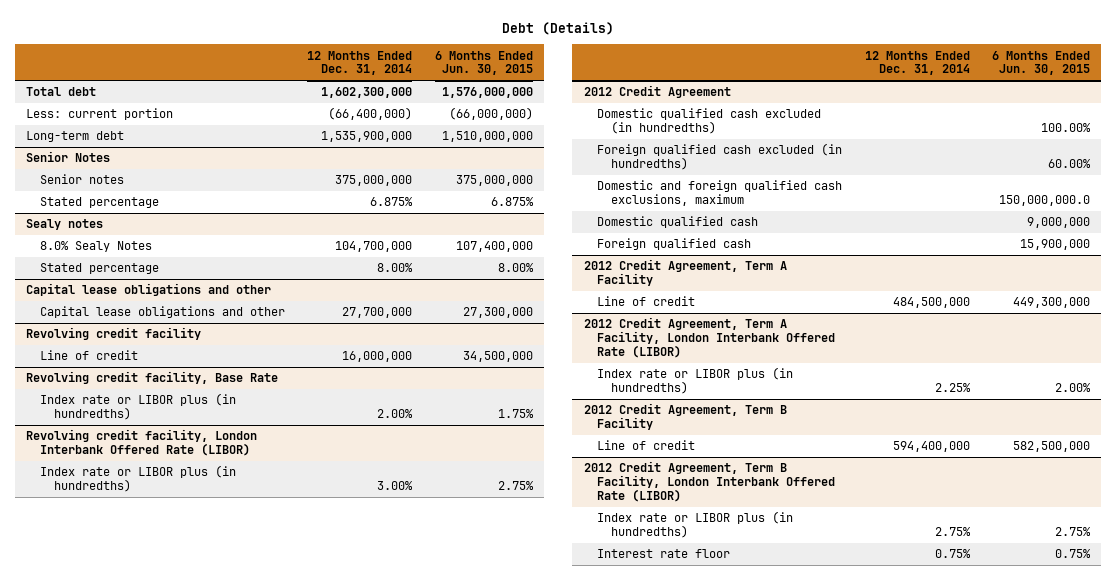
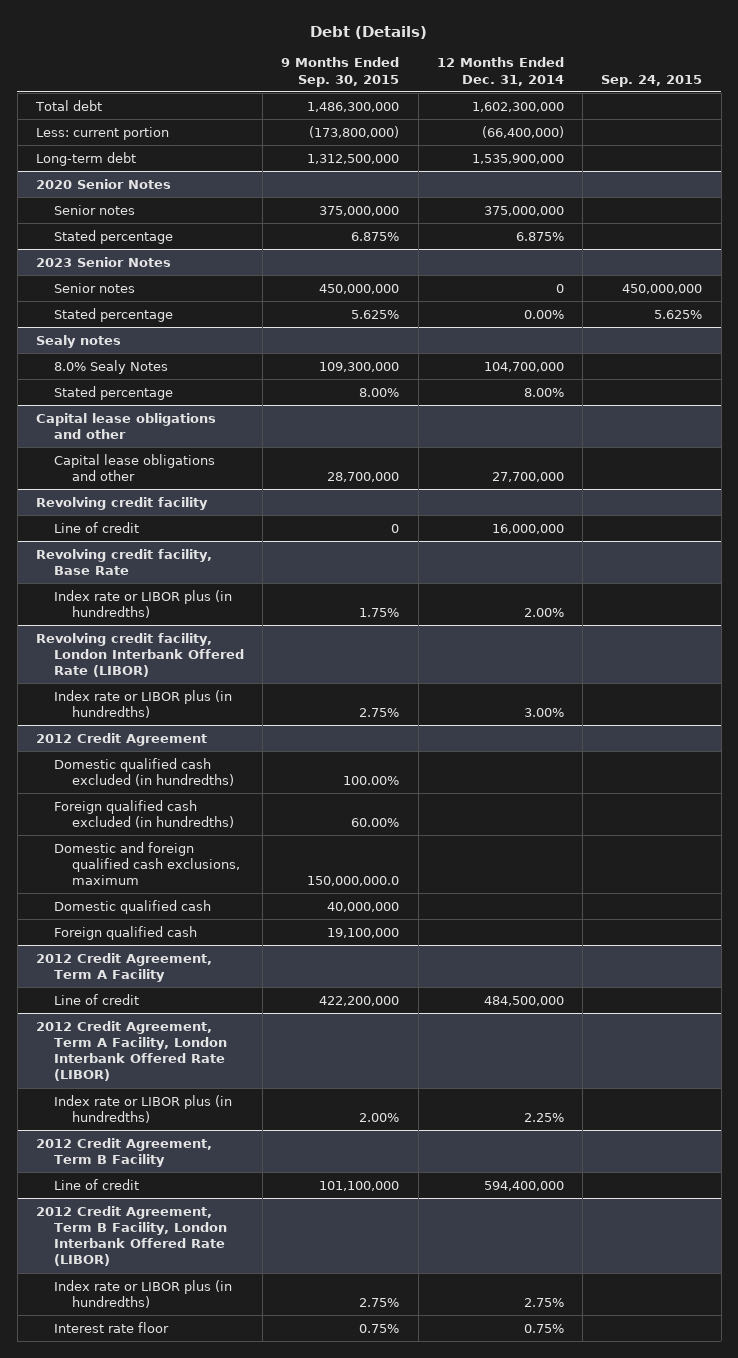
- | 12 Months Ended Dec. 31, 2014 | 6 Months Ended Jun. 30, 2015
+ | 9 Months Ended Sep. 30, 2015 | 12 Months Ended Dec. 31, 2014 | Sep. 24, 2015
- Senior Notes
+ 2020 Senior Notes
+ 2023 Senior Notes
+ Senior notes | 450,000,000 | 0 | 450,000,000
+ Stated percentage | 5.625% | 0.00% | 5.625%

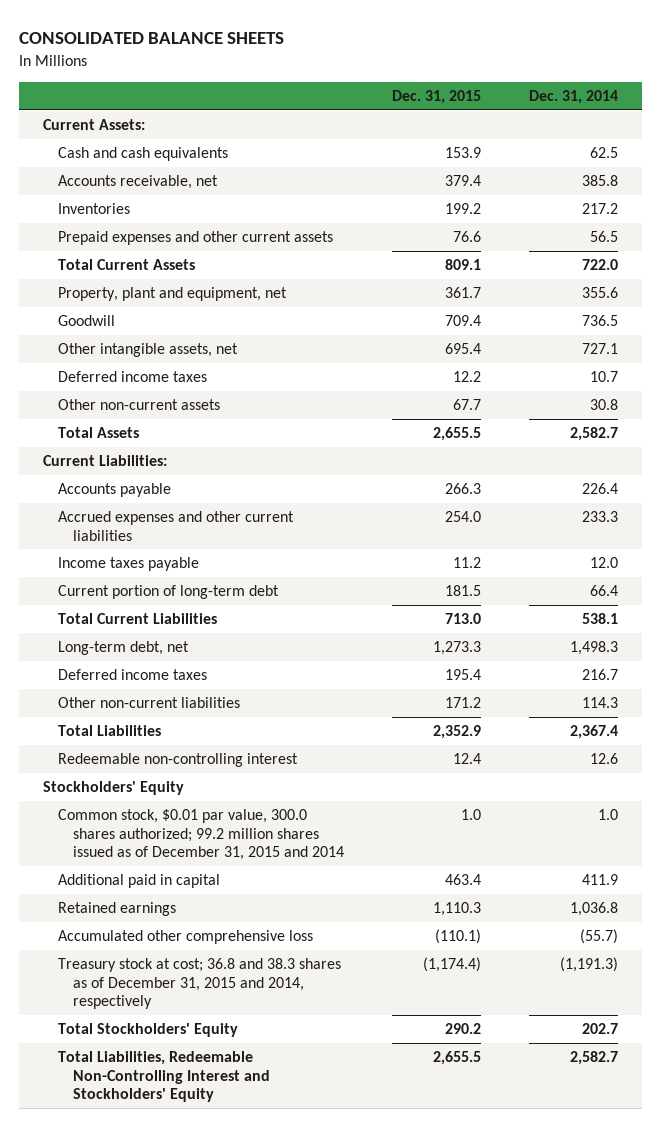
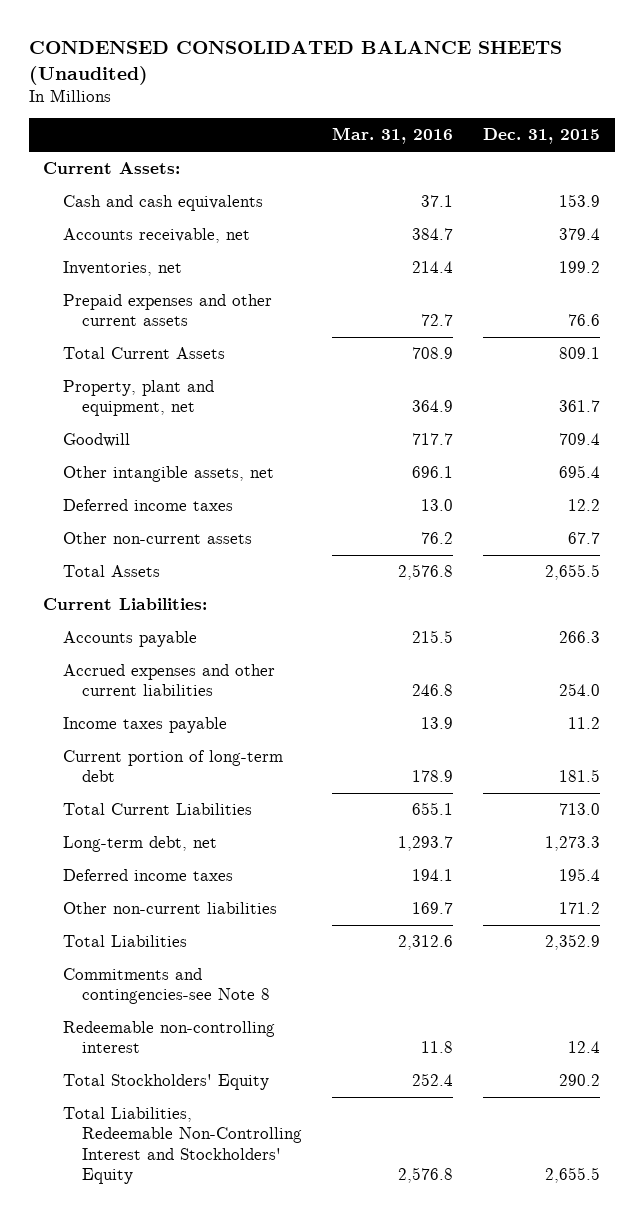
- CONSOLIDATED BALANCE SHEETS
+ CONDENSED CONSOLIDATED BALANCE SHEETS (Unaudited)
- | Dec. 31, 2015 | Dec. 31, 2014
+ | Mar. 31, 2016 | Dec. 31, 2015
- Inventories | 199.2 | 217.2
+ Inventories, net | 214.4 | 199.2
+ Commitments and contingencies-see Note 8
- Stockholders' Equity
- Common stock, $0.01 par value, 300.0 shares authorized; 99.2 million shares issued as of December 31, 2015 and 2014 | 1.0 | 1.0
- Additional paid in capital | 463.4 | 411.9
- Retained earnings | 1,110.3 | 1,036.8
- Accumulated other comprehensive loss | (110.1) | (55.7)
- Treasury stock at cost; 36.8 and 38.3 shares as of December 31, 2015 and 2014, respectively | (1,174.4) | (1,191.3)

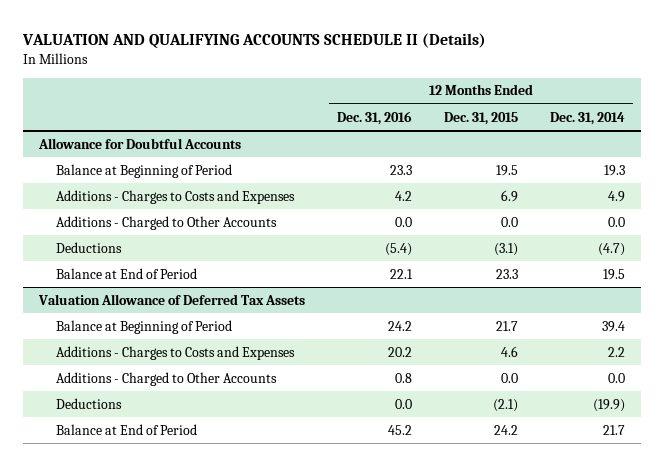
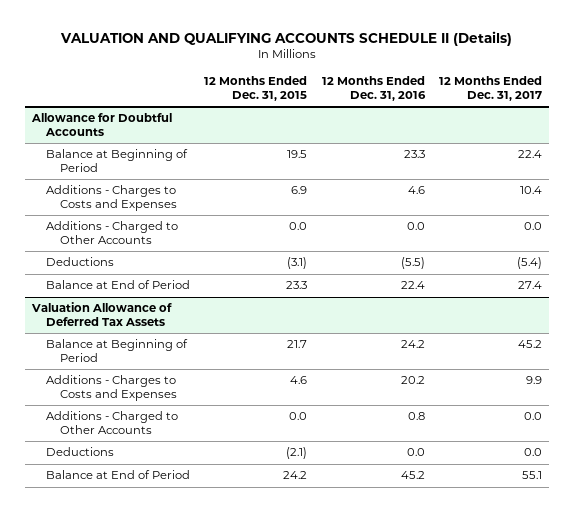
- | 12 Months Ended Dec. 31, 2016 | 12 Months Ended Dec. 31, 2015 | 12 Months Ended Dec. 31, 2014
+ | 12 Months Ended Dec. 31, 2015 | 12 Months Ended Dec. 31, 2016 | 12 Months Ended Dec. 31, 2017
@ Allowance for Doubtful Accounts
- Additions - Charges to Costs and Expenses | 4.2 | 6.9 | 4.9
+ Additions - Charges to Costs and Expenses | 6.9 | 4.6 | 10.4
- Deductions | (5.4) | (3.1) | (4.7)
- Balance at End of Period | 22.1 | 23.3 | 19.5
+ Deductions | (3.1) | (5.5) | (5.4)
+ Balance at End of Period | 23.3 | 22.4 | 27.4

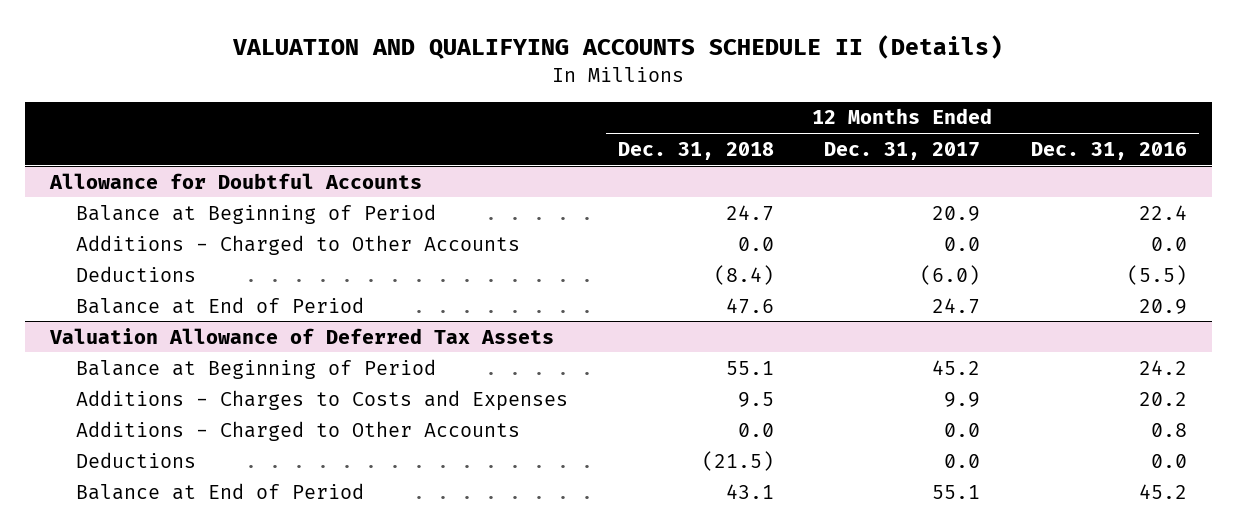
- | 12 Months Ended Dec. 31, 2015 | 12 Months Ended Dec. 31, 2016 | 12 Months Ended Dec. 31, 2017
+ | 12 Months Ended Dec. 31, 2018 | 12 Months Ended Dec. 31, 2017 | 12 Months Ended Dec. 31, 2016
@ Allowance for Doubtful Accounts
- Balance at Beginning of Period | 19.5 | 23.3 | 22.4
- Additions - Charges to Costs and Expenses | 6.9 | 4.6 | 10.4
+ Balance at Beginning of Period | 24.7 | 20.9 | 22.4
- Deductions | (3.1) | (5.5) | (5.4)
- Balance at End of Period | 23.3 | 22.4 | 27.4
+ Deductions | (8.4) | (6.0) | (5.5)
+ Balance at End of Period | 47.6 | 24.7 | 20.9

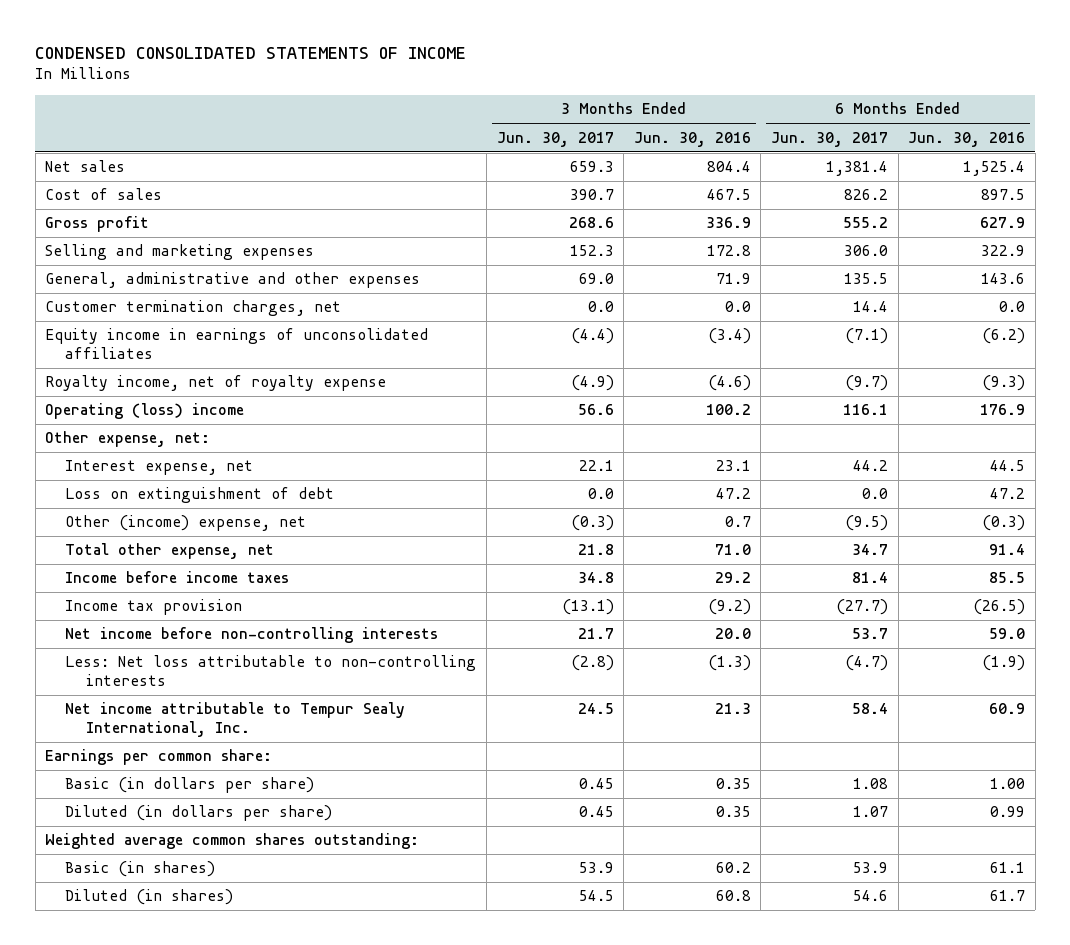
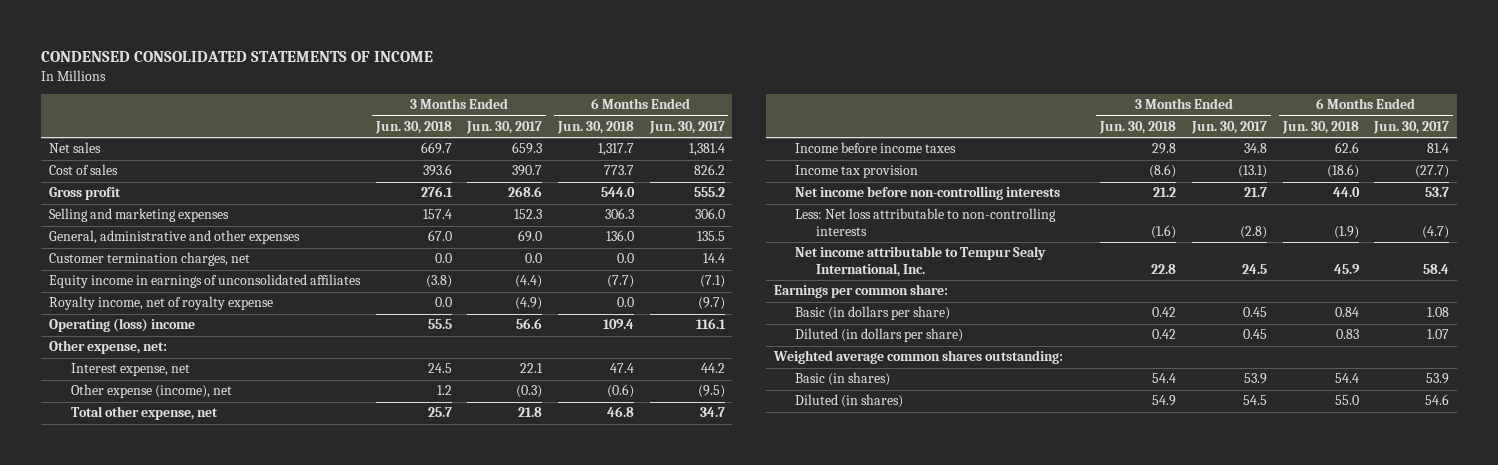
- | 3 Months Ended Jun. 30, 2017 | 3 Months Ended Jun. 30, 2016 | 6 Months Ended Jun. 30, 2017 | 6 Months Ended Jun. 30, 2016
+ | 3 Months Ended Jun. 30, 2018 | 3 Months Ended Jun. 30, 2017 | 6 Months Ended Jun. 30, 2018 | 6 Months Ended Jun. 30, 2017
- Loss on extinguishment of debt | 0.0 | 47.2 | 0.0 | 47.2
- Other (income) expense, net | (0.3) | 0.7 | (9.5) | (0.3)
+ Other expense (income), net | 1.2 | (0.3) | (0.6) | (9.5)

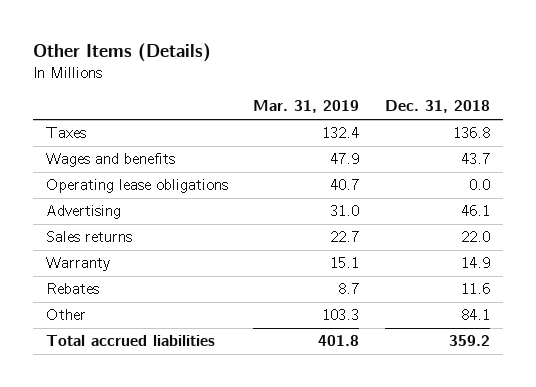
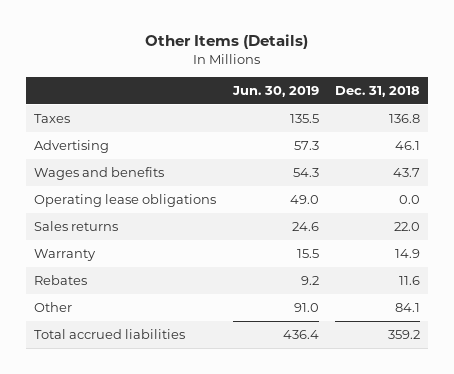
- | Mar. 31, 2019 | Dec. 31, 2018
+ | Jun. 30, 2019 | Dec. 31, 2018
moved up: Advertising | 57.3 | 46.1

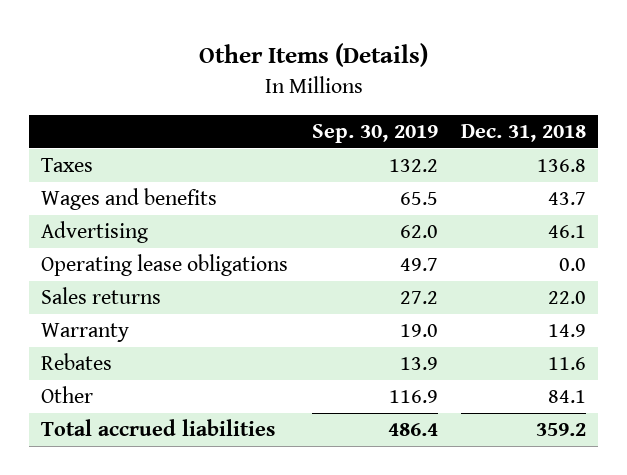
- | Jun. 30, 2019 | Dec. 31, 2018
+ | Sep. 30, 2019 | Dec. 31, 2018
moved down: Advertising | 62.0 | 46.1

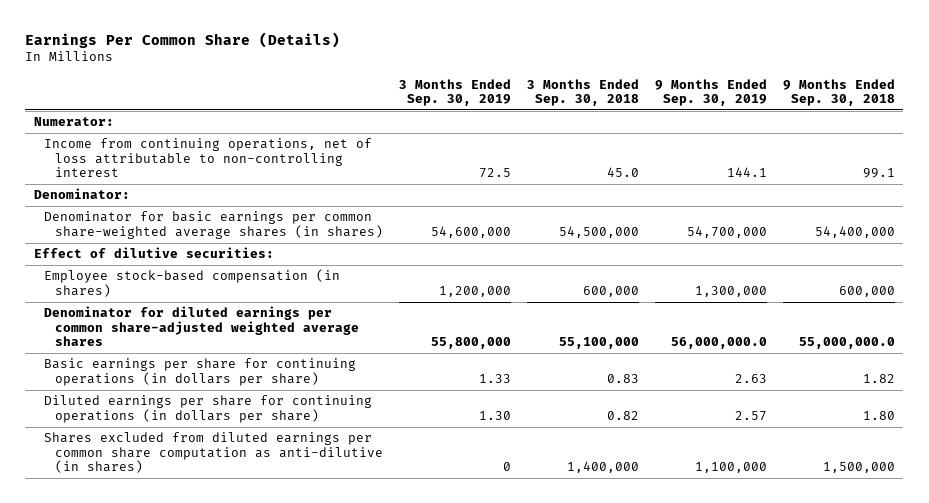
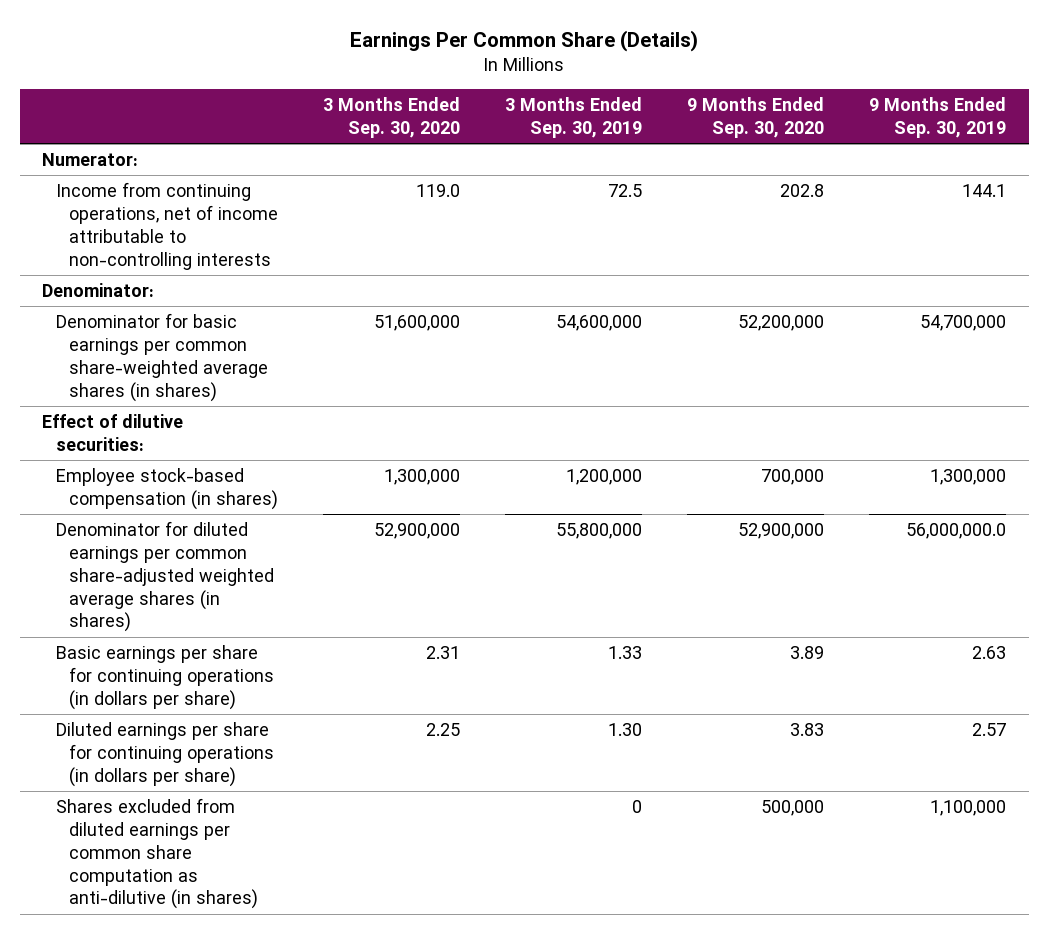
- | 3 Months Ended Sep. 30, 2019 | 3 Months Ended Sep. 30, 2018 | 9 Months Ended Sep. 30, 2019 | 9 Months Ended Sep. 30, 2018
+ | 3 Months Ended Sep. 30, 2020 | 3 Months Ended Sep. 30, 2019 | 9 Months Ended Sep. 30, 2020 | 9 Months Ended Sep. 30, 2019
- Income from continuing operations, net of loss attributable to non-controlling interest | 72.5 | 45.0 | 144.1 | 99.1
+ Income from continuing operations, net of income attributable to non-controlling interests | 119.0 | 72.5 | 202.8 | 144.1
- Denominator for diluted earnings per common share-adjusted weighted average shares | 55,800,000 | 55,100,000 | 56,000,000.0 | 55,000,000.0
+ Denominator for diluted earnings per common share-adjusted weighted average shares (in shares) | 52,900,000 | 55,800,000 | 52,900,000 | 56,000,000.0

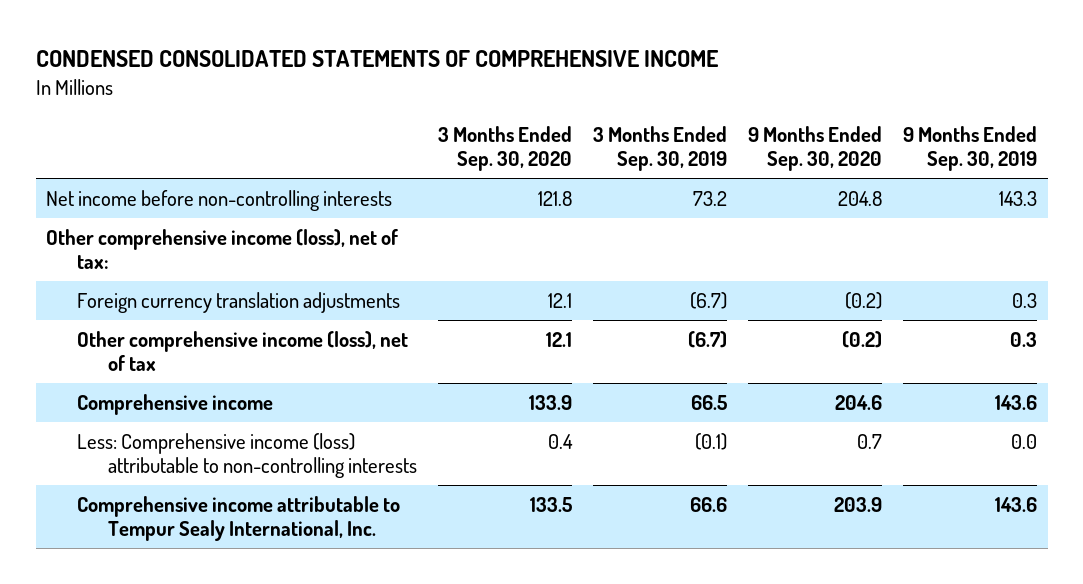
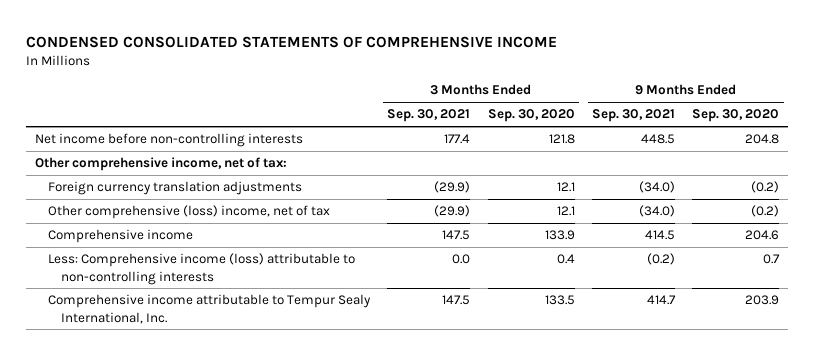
- | 3 Months Ended Sep. 30, 2020 | 3 Months Ended Sep. 30, 2019 | 9 Months Ended Sep. 30, 2020 | 9 Months Ended Sep. 30, 2019
+ | 3 Months Ended Sep. 30, 2021 | 3 Months Ended Sep. 30, 2020 | 9 Months Ended Sep. 30, 2021 | 9 Months Ended Sep. 30, 2020
- Other comprehensive income (loss), net of tax:
+ Other comprehensive income, net of tax:
- Other comprehensive income (loss), net of tax | 12.1 | (6.7) | (0.2) | 0.3
+ Other comprehensive (loss) income, net of tax | (29.9) | 12.1 | (34.0) | (0.2)

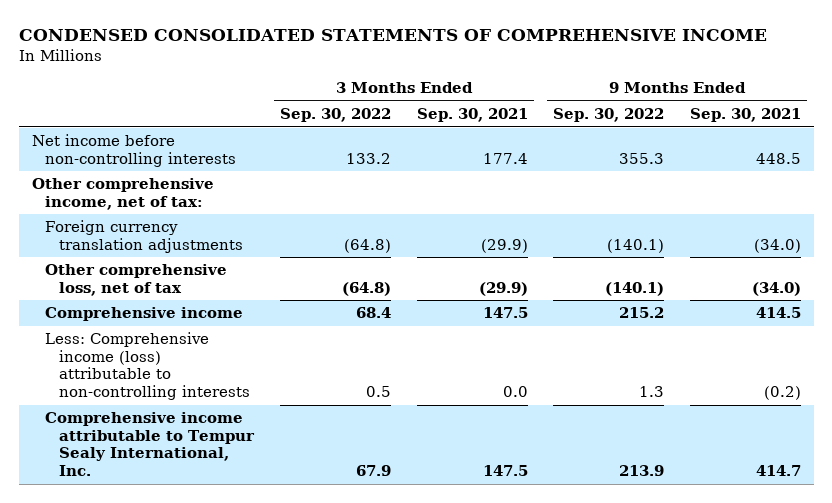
- | 3 Months Ended Sep. 30, 2021 | 3 Months Ended Sep. 30, 2020 | 9 Months Ended Sep. 30, 2021 | 9 Months Ended Sep. 30, 2020
+ | 3 Months Ended Sep. 30, 2022 | 3 Months Ended Sep. 30, 2021 | 9 Months Ended Sep. 30, 2022 | 9 Months Ended Sep. 30, 2021
- Other comprehensive (loss) income, net of tax | (29.9) | 12.1 | (34.0) | (0.2)
+ Other comprehensive loss, net of tax | (64.8) | (29.9) | (140.1) | (34.0)

